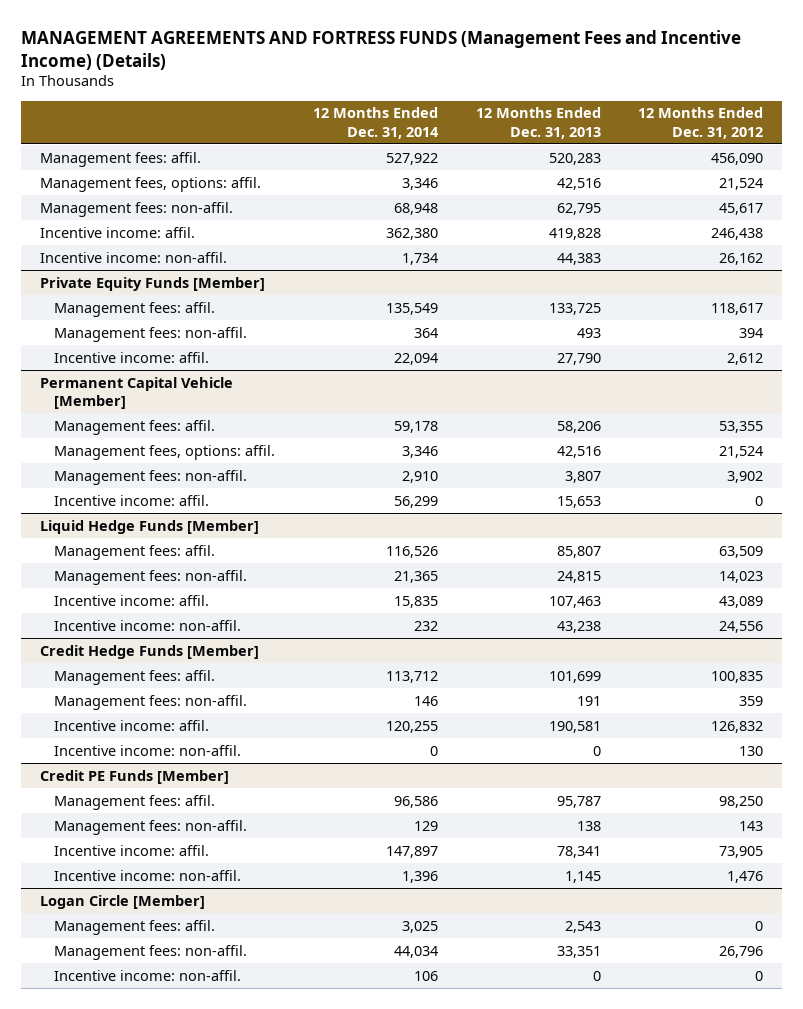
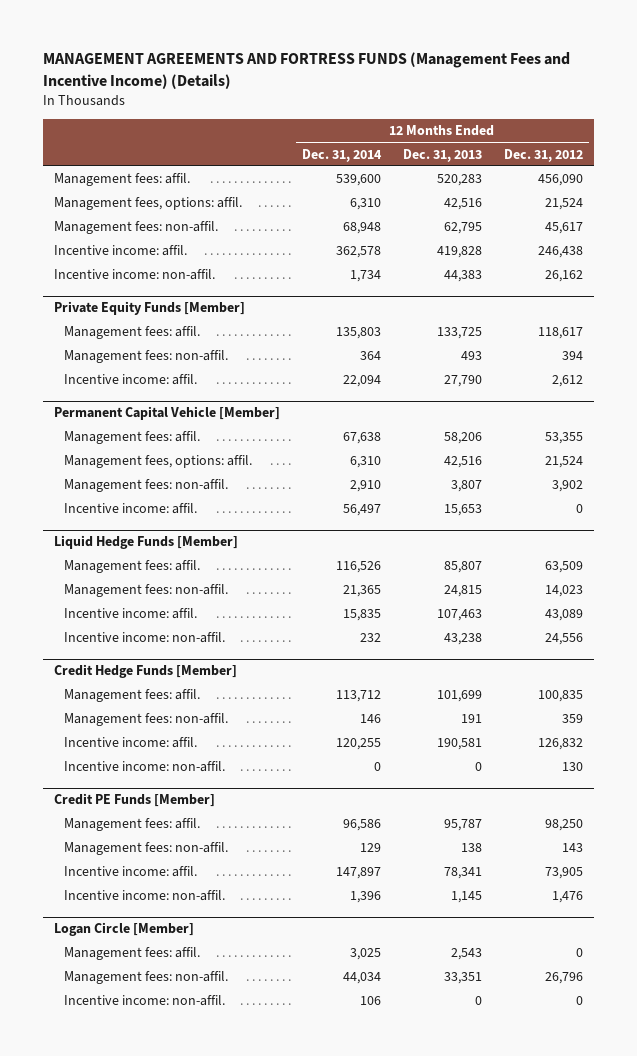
- Management fees: affil. | 527,922 | 520,283 | 456,090
- Management fees, options: affil. | 3,346 | 42,516 | 21,524
+ Management fees: affil. | 539,600 | 520,283 | 456,090
+ Management fees, options: affil. | 6,310 | 42,516 | 21,524
- Incentive income: affil. | 362,380 | 419,828 | 246,438
+ Incentive income: affil. | 362,578 | 419,828 | 246,438
@ Private Equity Funds [Member]
- Management fees: affil. | 135,549 | 133,725 | 118,617
+ Management fees: affil. | 135,803 | 133,725 | 118,617
@ Permanent Capital Vehicle [Member]
- Management fees: affil. | 59,178 | 58,206 | 53,355
- Management fees, options: affil. | 3,346 | 42,516 | 21,524
+ Management fees: affil. | 67,638 | 58,206 | 53,355
+ Management fees, options: affil. | 6,310 | 42,516 | 21,524
- Incentive income: affil. | 56,299 | 15,653 | 0
+ Incentive income: affil. | 56,497 | 15,653 | 0

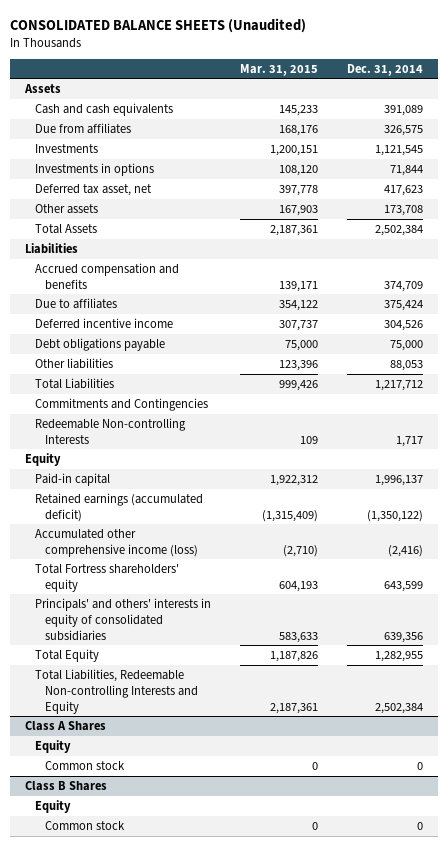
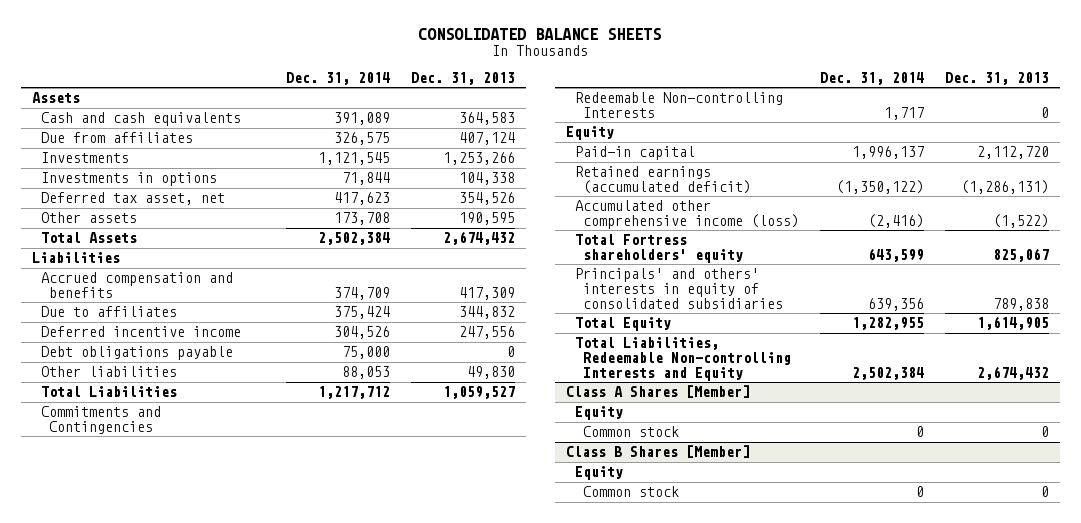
- CONSOLIDATED BALANCE SHEETS (Unaudited)
+ CONSOLIDATED BALANCE SHEETS
- | Mar. 31, 2015 | Dec. 31, 2014
+ | Dec. 31, 2014 | Dec. 31, 2013
- Class A Shares
+ Class A Shares [Member]
- Class B Shares
+ Class B Shares [Member]

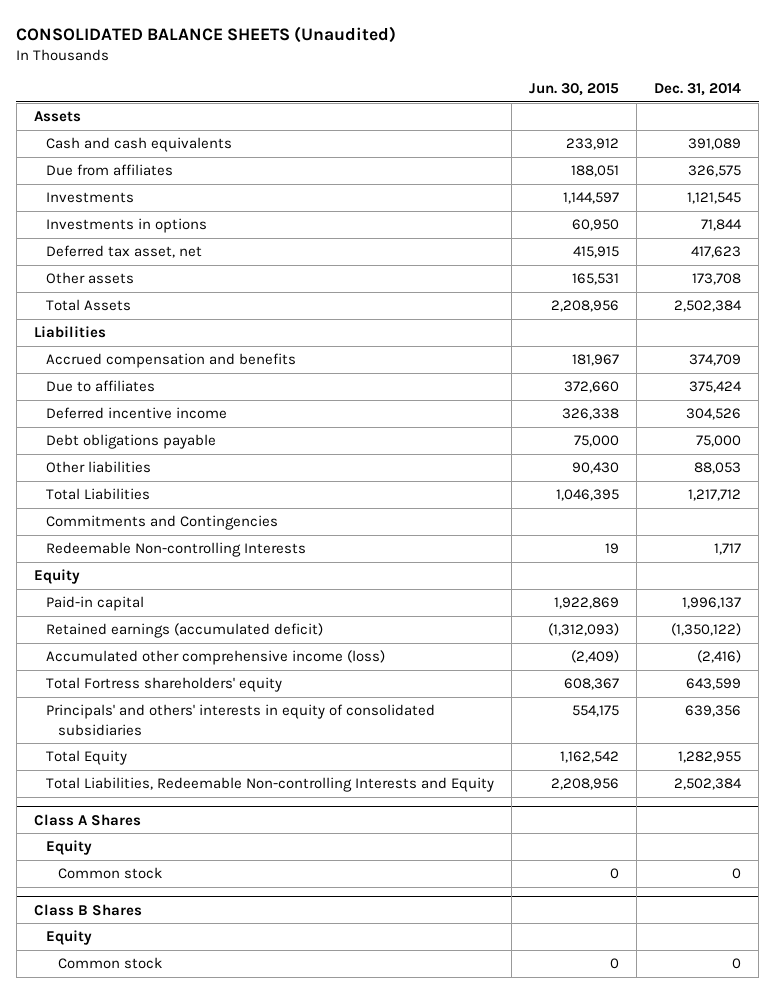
- CONSOLIDATED BALANCE SHEETS
+ CONSOLIDATED BALANCE SHEETS (Unaudited)
- | Dec. 31, 2014 | Dec. 31, 2013
+ | Jun. 30, 2015 | Dec. 31, 2014
- Class A Shares [Member]
+ Class A Shares
- Class B Shares [Member]
+ Class B Shares

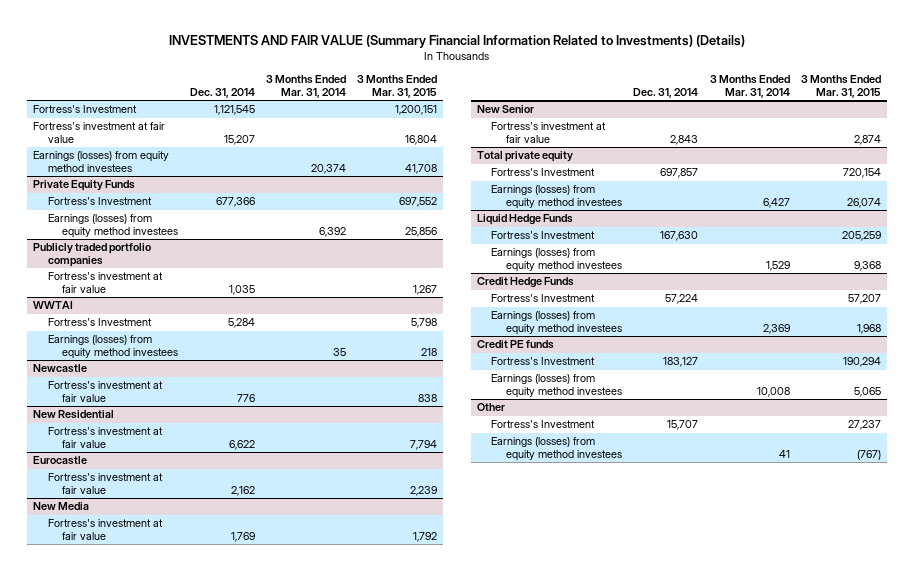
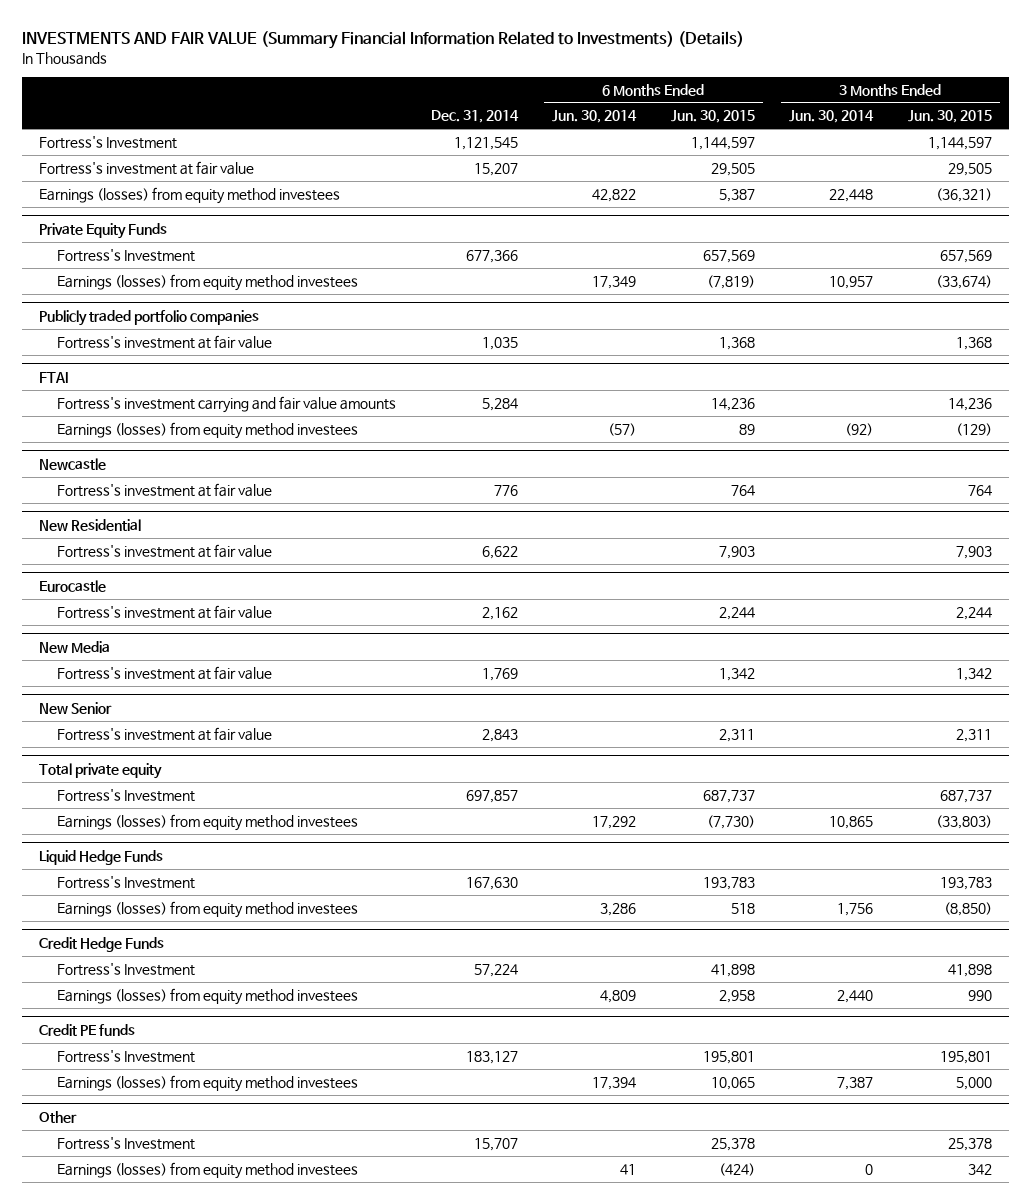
- | Dec. 31, 2014 | 3 Months Ended Mar. 31, 2014 | 3 Months Ended Mar. 31, 2015
+ | Dec. 31, 2014 | 6 Months Ended Jun. 30, 2014 | 6 Months Ended Jun. 30, 2015 | 3 Months Ended Jun. 30, 2014 | 3 Months Ended Jun. 30, 2015
- WWTAI
- Fortress's Investment | 5,284 | | 5,798
+ FTAI
+ Fortress's investment carrying and fair value amounts | 5,284 | | 14,236 | | 14,236

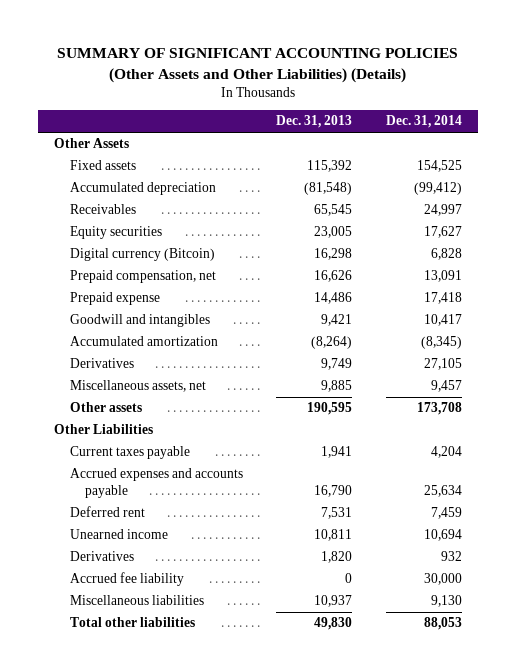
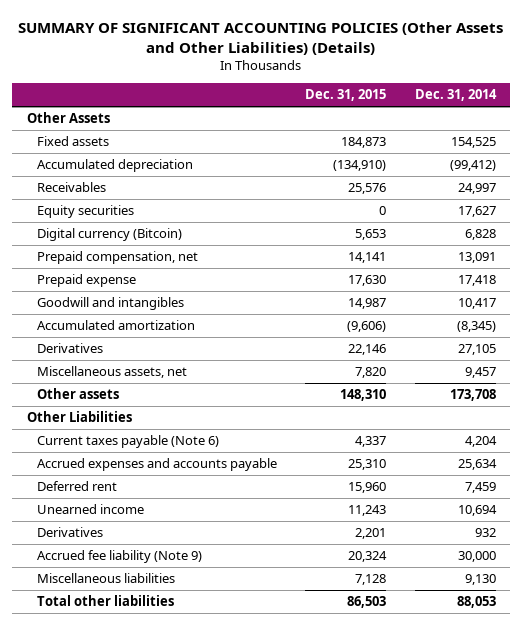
- | Dec. 31, 2013 | Dec. 31, 2014
+ | Dec. 31, 2015 | Dec. 31, 2014
- Current taxes payable | 1,941 | 4,204
+ Current taxes payable (Note 6) | 4,337 | 4,204
- Accrued fee liability | 0 | 30,000
+ Accrued fee liability (Note 9) | 20,324 | 30,000

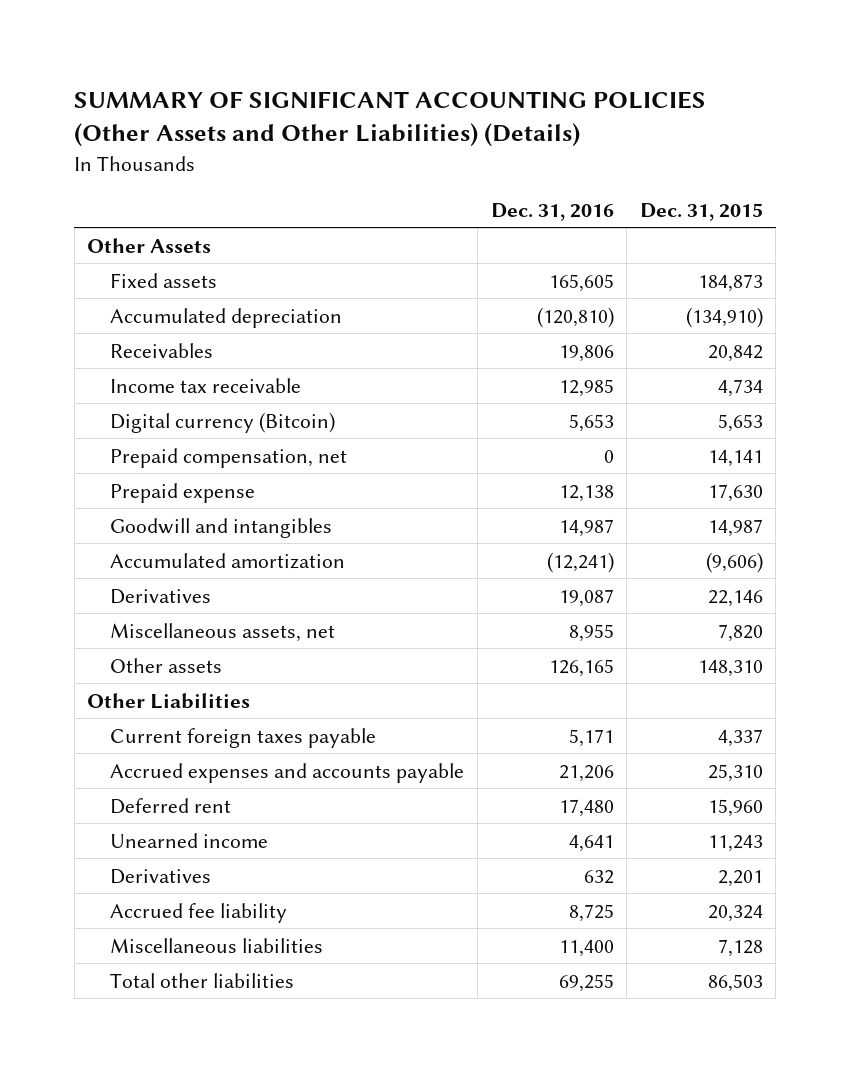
- | Dec. 31, 2015 | Dec. 31, 2014
+ | Dec. 31, 2016 | Dec. 31, 2015
- Receivables | 25,576 | 24,997
- Equity securities | 0 | 17,627
+ Receivables | 19,806 | 20,842
+ Income tax receivable | 12,985 | 4,734
- Current taxes payable (Note 6) | 4,337 | 4,204
+ Current foreign taxes payable | 5,171 | 4,337
- Accrued fee liability (Note 9) | 20,324 | 30,000
+ Accrued fee liability | 8,725 | 20,324

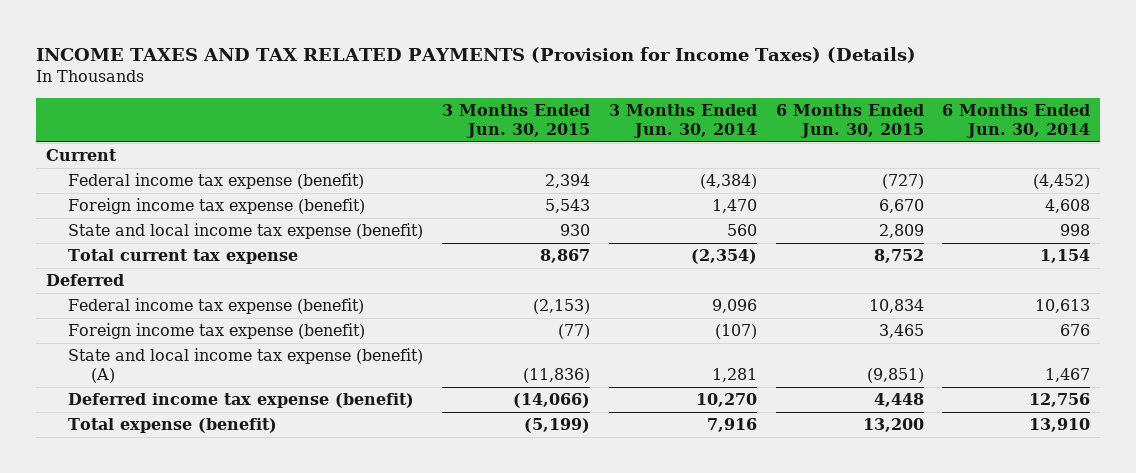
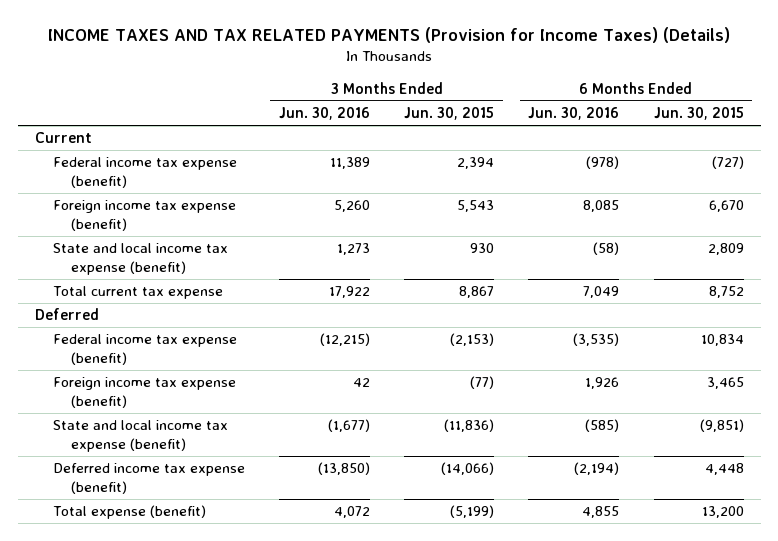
- | 3 Months Ended Jun. 30, 2015 | 3 Months Ended Jun. 30, 2014 | 6 Months Ended Jun. 30, 2015 | 6 Months Ended Jun. 30, 2014
+ | 3 Months Ended Jun. 30, 2016 | 3 Months Ended Jun. 30, 2015 | 6 Months Ended Jun. 30, 2016 | 6 Months Ended Jun. 30, 2015
- State and local income tax expense (benefit) (A) | (11,836) | 1,281 | (9,851) | 1,467
+ State and local income tax expense (benefit) | (1,677) | (11,836) | (585) | (9,851)

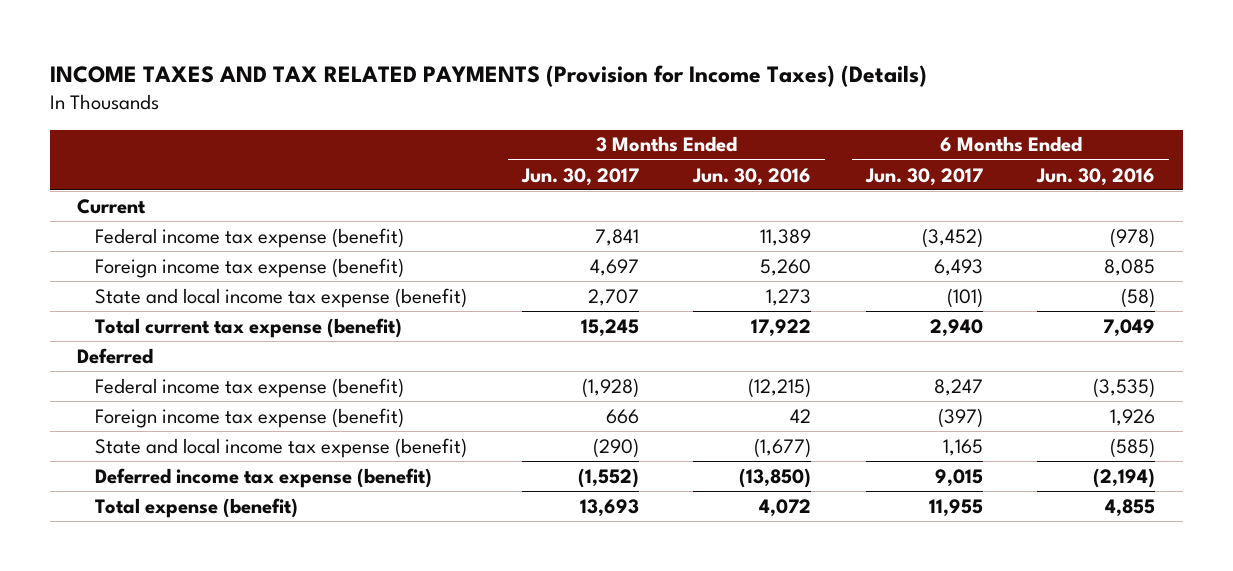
- | 3 Months Ended Jun. 30, 2016 | 3 Months Ended Jun. 30, 2015 | 6 Months Ended Jun. 30, 2016 | 6 Months Ended Jun. 30, 2015
+ | 3 Months Ended Jun. 30, 2017 | 3 Months Ended Jun. 30, 2016 | 6 Months Ended Jun. 30, 2017 | 6 Months Ended Jun. 30, 2016
- Total current tax expense | 17,922 | 8,867 | 7,049 | 8,752
+ Total current tax expense (benefit) | 15,245 | 17,922 | 2,940 | 7,049

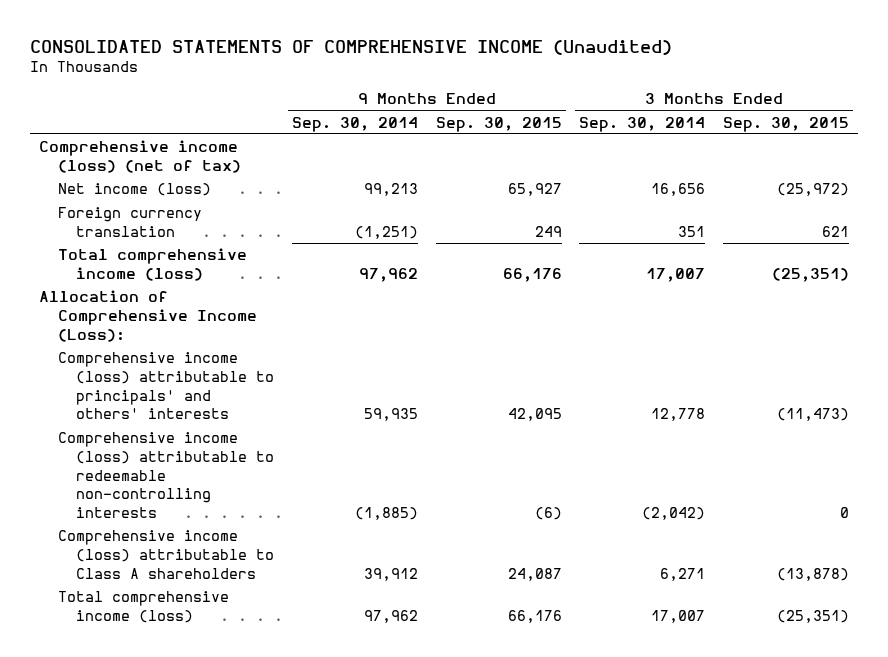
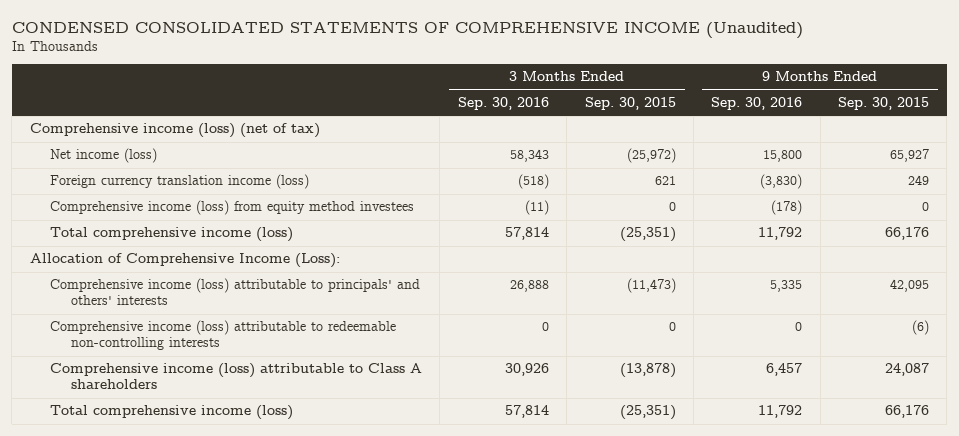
- CONSOLIDATED STATEMENTS OF COMPREHENSIVE INCOME (Unaudited)
+ CONDENSED CONSOLIDATED STATEMENTS OF COMPREHENSIVE INCOME (Unaudited)
- | 9 Months Ended Sep. 30, 2014 | 9 Months Ended Sep. 30, 2015 | 3 Months Ended Sep. 30, 2014 | 3 Months Ended Sep. 30, 2015
+ | 3 Months Ended Sep. 30, 2016 | 3 Months Ended Sep. 30, 2015 | 9 Months Ended Sep. 30, 2016 | 9 Months Ended Sep. 30, 2015
- Foreign currency translation | (1,251) | 249 | 351 | 621
+ Foreign currency translation income (loss) | (518) | 621 | (3,830) | 249
+ Comprehensive income (loss) from equity method investees | (11) | 0 | (178) | 0

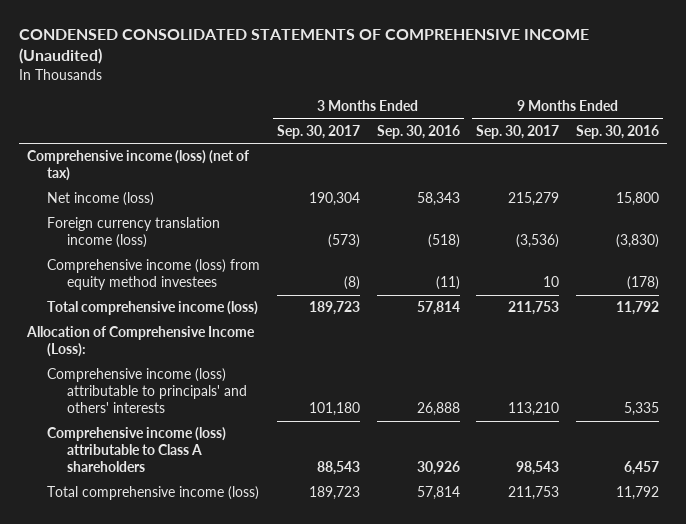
- | 3 Months Ended Sep. 30, 2016 | 3 Months Ended Sep. 30, 2015 | 9 Months Ended Sep. 30, 2016 | 9 Months Ended Sep. 30, 2015
+ | 3 Months Ended Sep. 30, 2017 | 3 Months Ended Sep. 30, 2016 | 9 Months Ended Sep. 30, 2017 | 9 Months Ended Sep. 30, 2016
- Comprehensive income (loss) attributable to redeemable non-controlling interests | 0 | 0 | 0 | (6)

